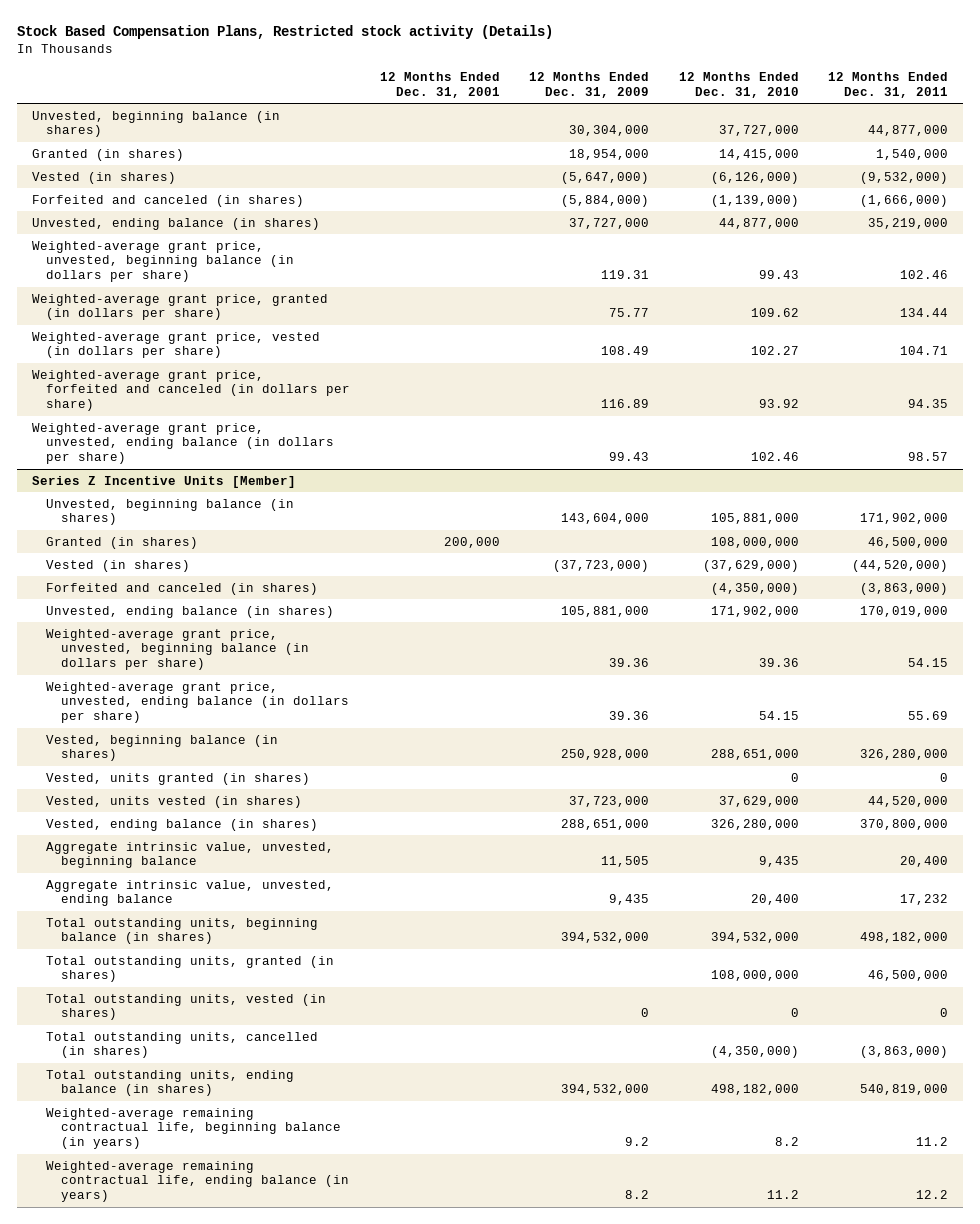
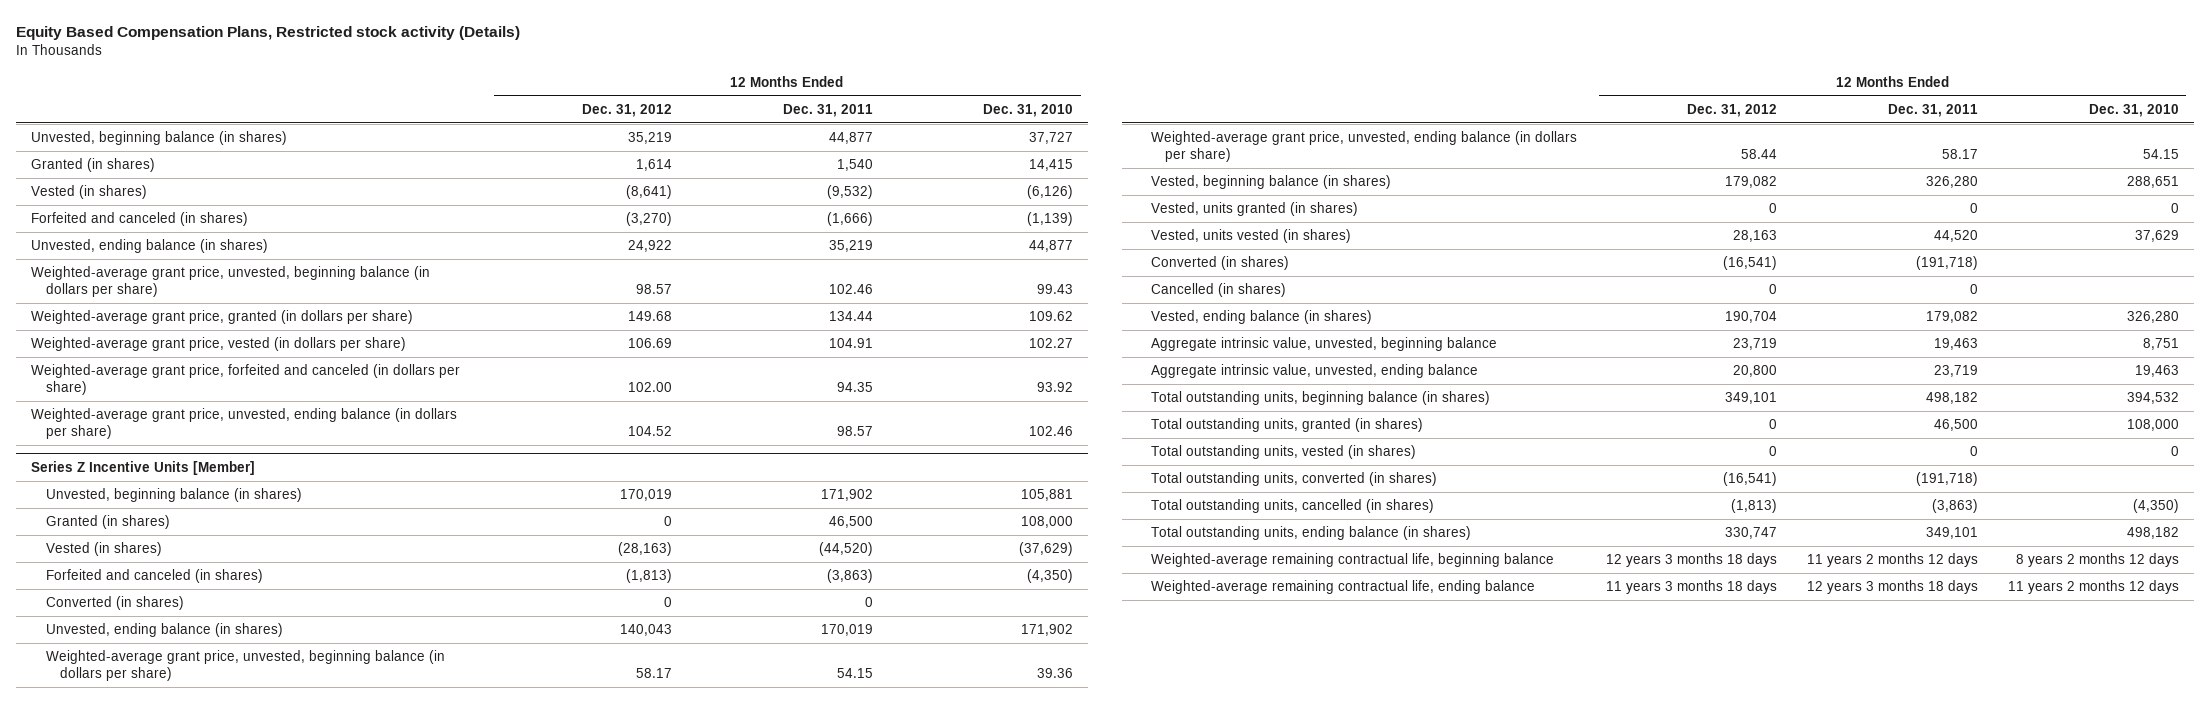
- Stock Based Compensation Plans, Restricted stock activity (Details)
+ Equity Based Compensation Plans, Restricted stock activity (Details)
- | 12 Months Ended Dec. 31, 2001 | 12 Months Ended Dec. 31, 2009 | 12 Months Ended Dec. 31, 2010 | 12 Months Ended Dec. 31, 2011
+ | 12 Months Ended Dec. 31, 2012 | 12 Months Ended Dec. 31, 2011 | 12 Months Ended Dec. 31, 2010
- Unvested, beginning balance (in shares) | | 30,304,000 | 37,727,000 | 44,877,000
- Granted (in shares) | | 18,954,000 | 14,415,000 | 1,540,000
- Vested (in shares) | | (5,647,000) | (6,126,000) | (9,532,000)
- Forfeited and canceled (in shares) | | (5,884,000) | (1,139,000) | (1,666,000)
- Unvested, ending balance (in shares) | | 37,727,000 | 44,877,000 | 35,219,000
+ Unvested, beginning balance (in shares) | 35,219 | 44,877 | 37,727
+ Granted (in shares) | 1,614 | 1,540 | 14,415
+ Vested (in shares) | (8,641) | (9,532) | (6,126)
+ Forfeited and canceled (in shares) | (3,270) | (1,666) | (1,139)
+ Unvested, ending balance (in shares) | 24,922 | 35,219 | 44,877
- Weighted-average grant price, vested (in dollars per share) | | 108.49 | 102.27 | 104.71
+ Weighted-average grant price, vested (in dollars per share) | 106.69 | 104.91 | 102.27
@ Series Z Incentive Units [Member]
- Unvested, beginning balance (in shares) | | 143,604,000 | 105,881,000 | 171,902,000
- Granted (in shares) | 200,000 | | 108,000,000 | 46,500,000
- Vested (in shares) | | (37,723,000) | (37,629,000) | (44,520,000)
- Forfeited and canceled (in shares) | | | (4,350,000) | (3,863,000)
- Unvested, ending balance (in shares) | | 105,881,000 | 171,902,000 | 170,019,000
+ Unvested, beginning balance (in shares) | 170,019 | 171,902 | 105,881
+ Granted (in shares) | 0 | 46,500 | 108,000
+ Vested (in shares) | (28,163) | (44,520) | (37,629)
+ Forfeited and canceled (in shares) | (1,813) | (3,863) | (4,350)
+ Converted (in shares) | 0 | 0 |
+ Unvested, ending balance (in shares) | 140,043 | 170,019 | 171,902
- Weighted-average grant price, unvested, ending balance (in dollars per share) | | 39.36 | 54.15 | 55.69
- Vested, beginning balance (in shares) | | 250,928,000 | 288,651,000 | 326,280,000
+ Weighted-average grant price, unvested, ending balance (in dollars per share) | 58.44 | 58.17 | 54.15
+ Vested, beginning balance (in shares) | 179,082 | 326,280 | 288,651
- Vested, units vested (in shares) | | 37,723,000 | 37,629,000 | 44,520,000
- Vested, ending balance (in shares) | | 288,651,000 | 326,280,000 | 370,800,000
- Aggregate intrinsic value, unvested, beginning balance | | 11,505 | 9,435 | 20,400
- Aggregate intrinsic value, unvested, ending balance | | 9,435 | 20,400 | 17,232
- Total outstanding units, beginning balance (in shares) | | 394,532,000 | 394,532,000 | 498,182,000
- Total outstanding units, granted (in shares) | | | 108,000,000 | 46,500,000
+ Vested, units vested (in shares) | 28,163 | 44,520 | 37,629
+ Converted (in shares) | (16,541) | (191,718) |
+ Cancelled (in shares) | 0 | 0 |
+ Vested, ending balance (in shares) | 190,704 | 179,082 | 326,280
+ Aggregate intrinsic value, unvested, beginning balance | 23,719 | 19,463 | 8,751
+ Aggregate intrinsic value, unvested, ending balance | 20,800 | 23,719 | 19,463
+ Total outstanding units, beginning balance (in shares) | 349,101 | 498,182 | 394,532
+ Total outstanding units, granted (in shares) | 0 | 46,500 | 108,000
- Total outstanding units, cancelled (in shares) | | | (4,350,000) | (3,863,000)
- Total outstanding units, ending balance (in shares) | | 394,532,000 | 498,182,000 | 540,819,000
- Weighted-average remaining contractual life, beginning balance (in years) | | 9.2 | 8.2 | 11.2
- Weighted-average remaining contractual life, ending balance (in years) | | 8.2 | 11.2 | 12.2
+ Total outstanding units, converted (in shares) | (16,541) | (191,718) |
+ Total outstanding units, cancelled (in shares) | (1,813) | (3,863) | (4,350)
+ Total outstanding units, ending balance (in shares) | 330,747 | 349,101 | 498,182
+ Weighted-average remaining contractual life, beginning balance | 12 years 3 months 18 days | 11 years 2 months 12 days | 8 years 2 months 12 days
+ Weighted-average remaining contractual life, ending balance | 11 years 3 months 18 days | 12 years 3 months 18 days | 11 years 2 months 12 days

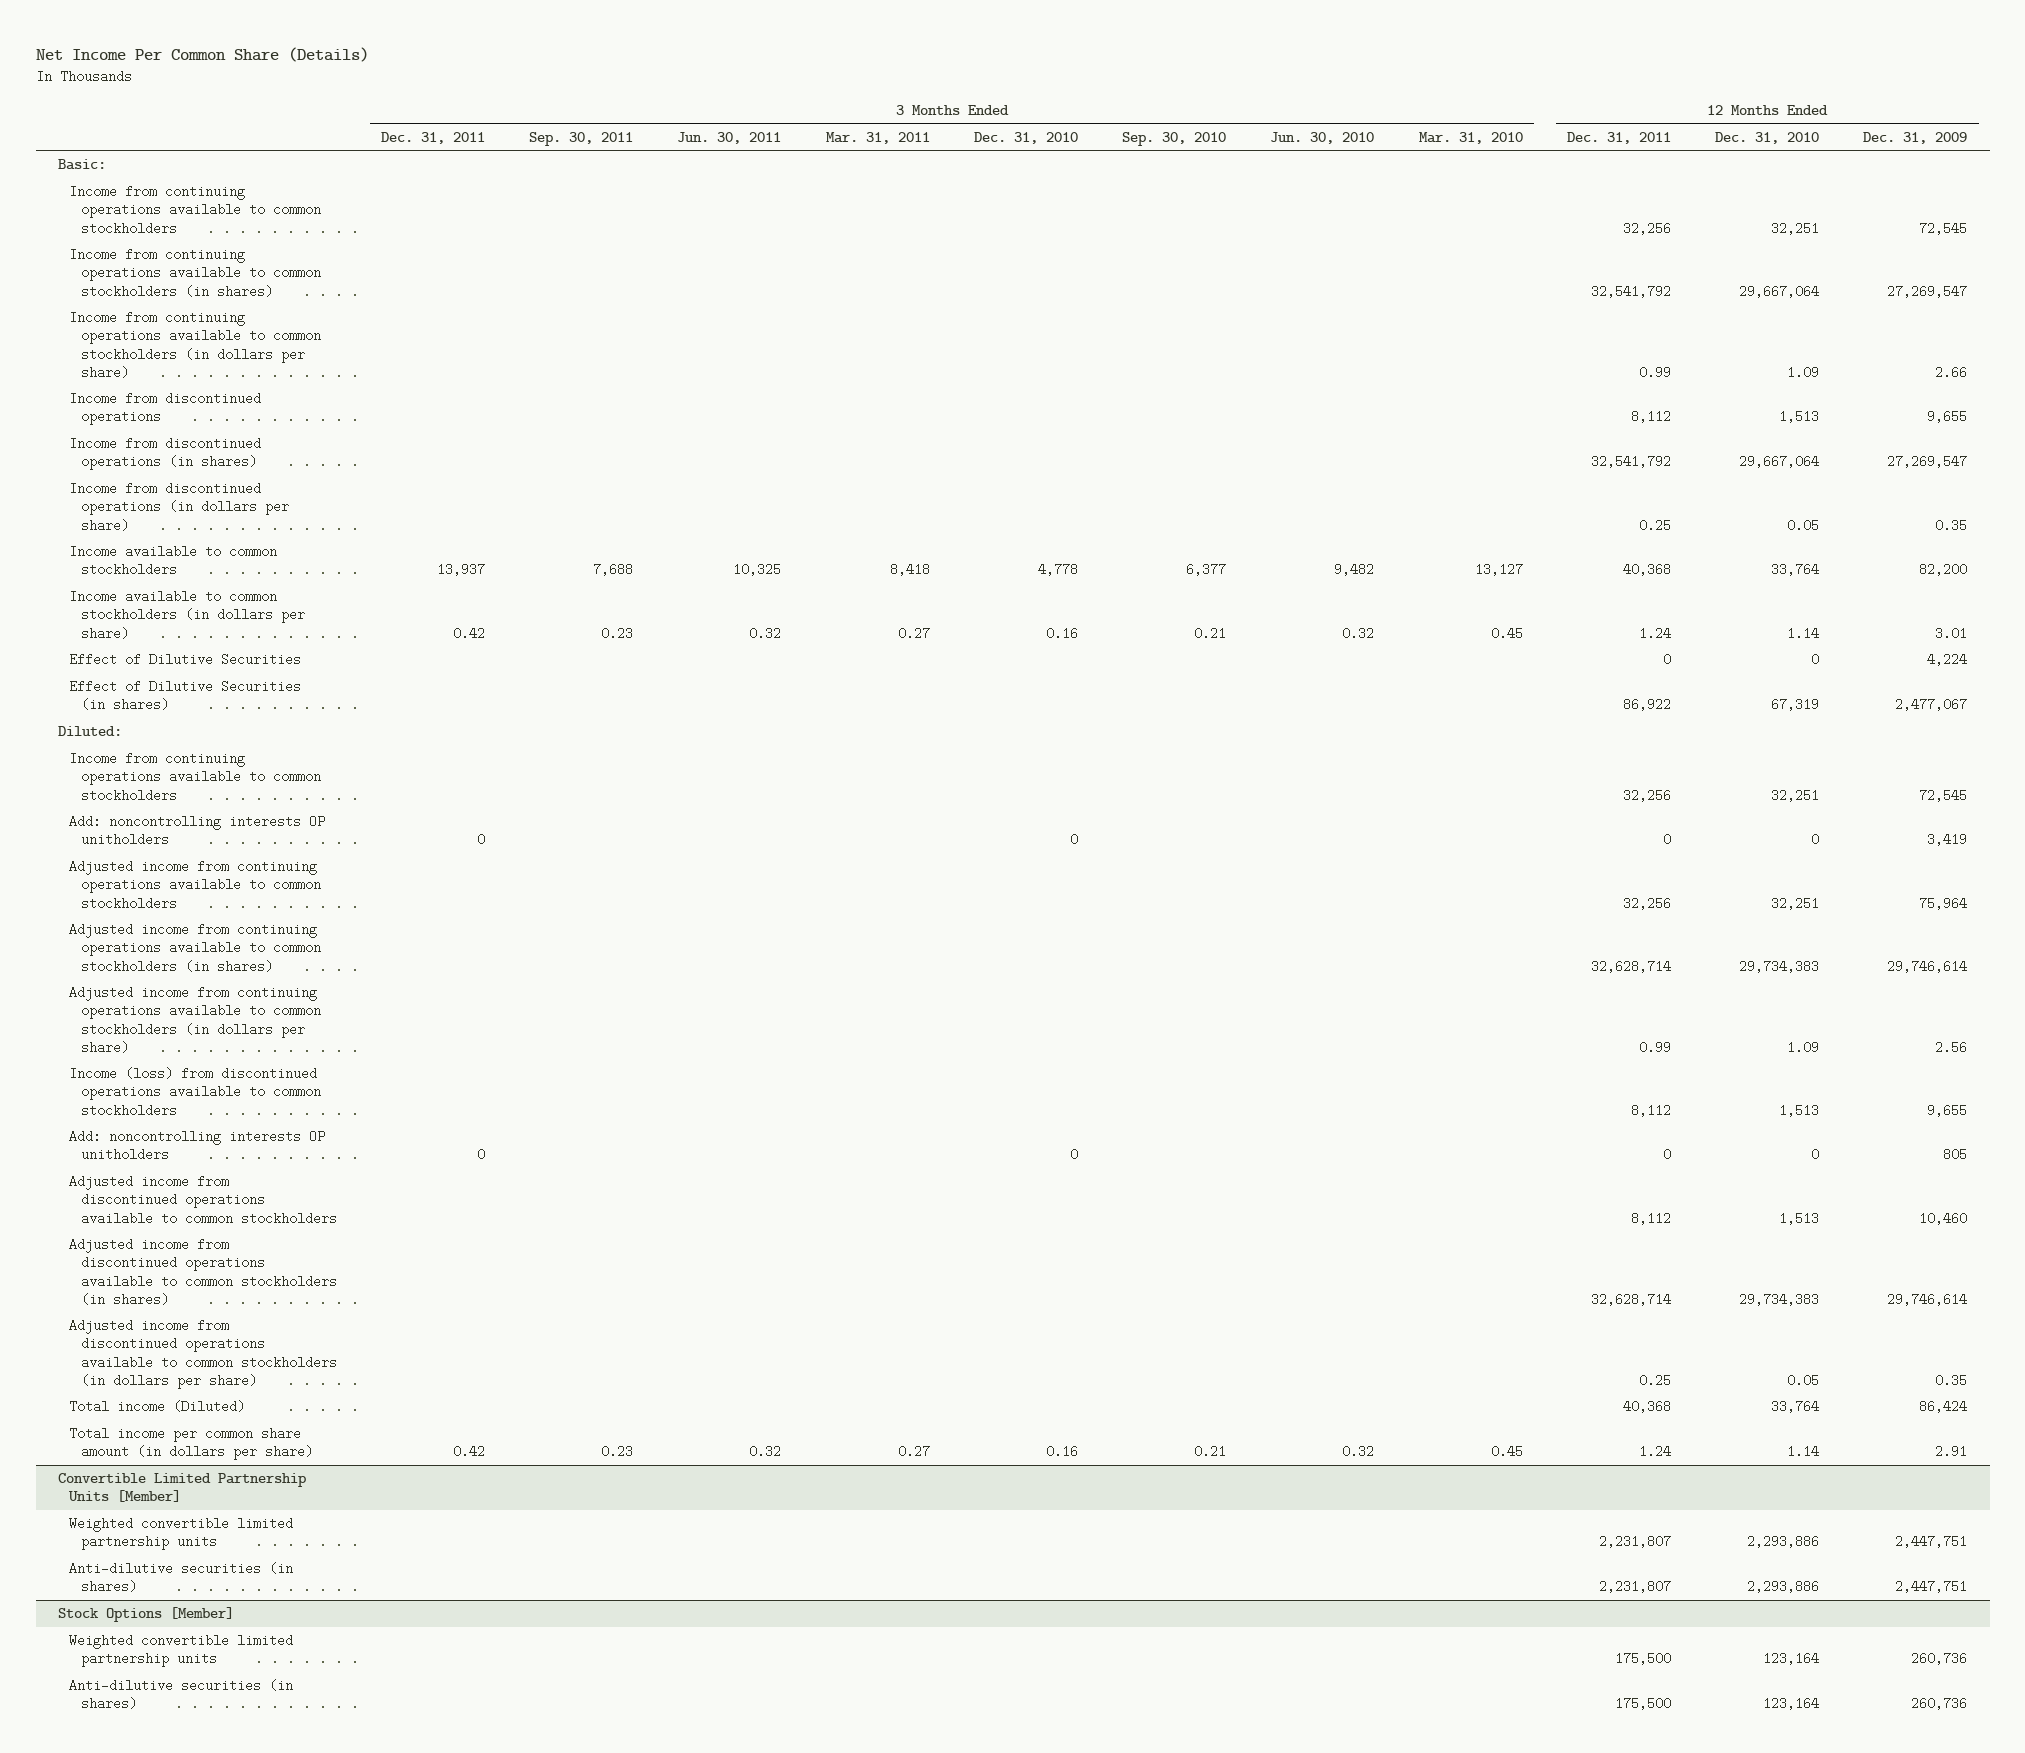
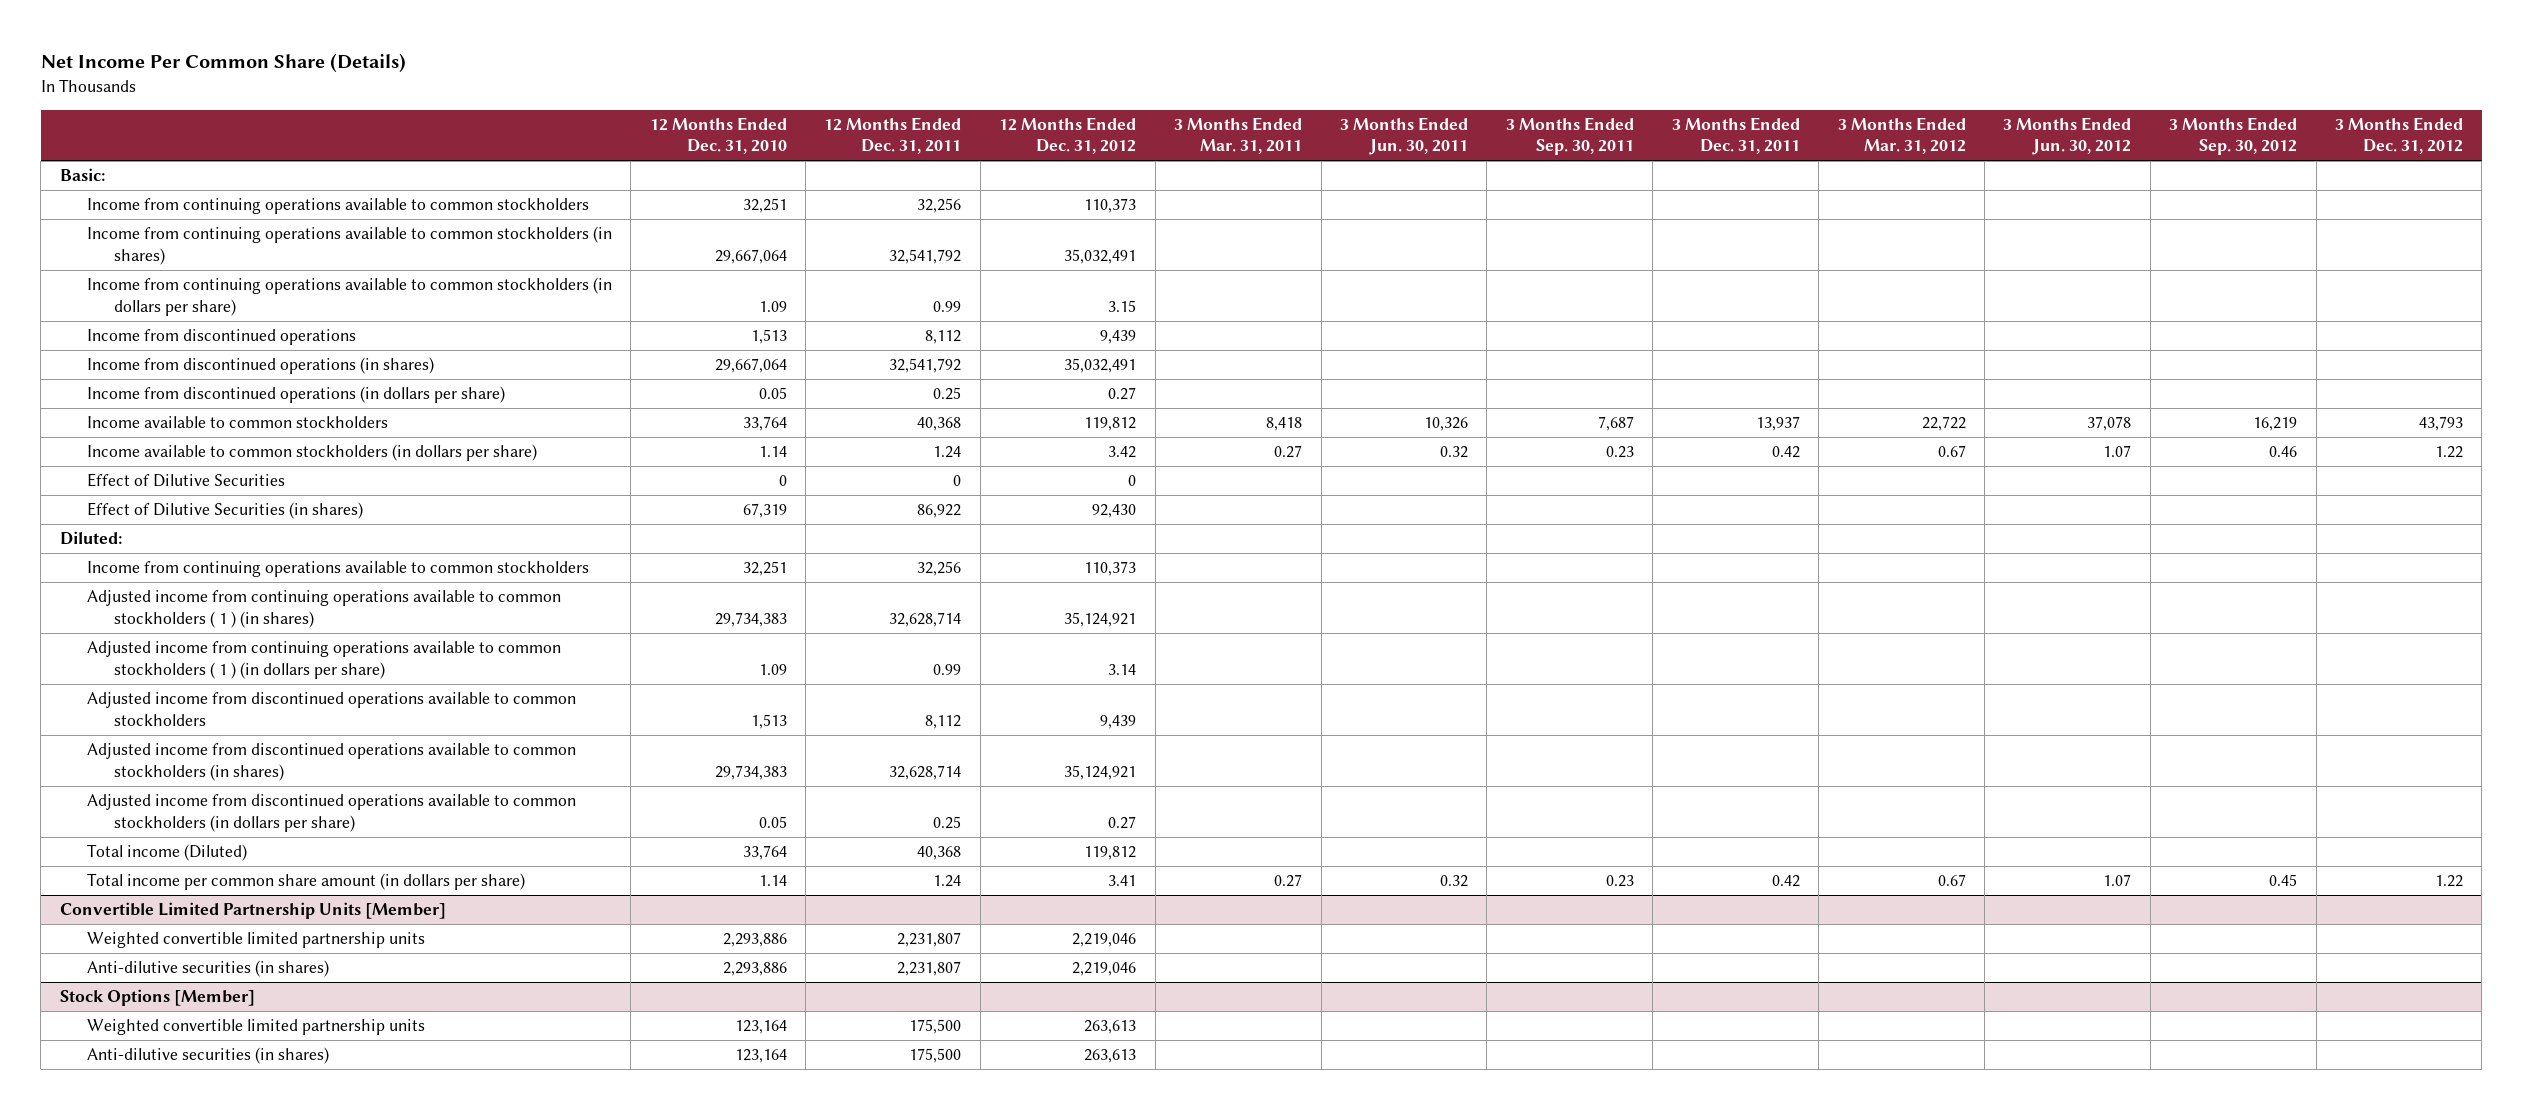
- | 3 Months Ended Dec. 31, 2011 | 3 Months Ended Sep. 30, 2011 | 3 Months Ended Jun. 30, 2011 | 3 Months Ended Mar. 31, 2011 | 3 Months Ended Dec. 31, 2010 | 3 Months Ended Sep. 30, 2010 | 3 Months Ended Jun. 30, 2010 | 3 Months Ended Mar. 31, 2010 | 12 Months Ended Dec. 31, 2011 | 12 Months Ended Dec. 31, 2010 | 12 Months Ended Dec. 31, 2009
+ | 12 Months Ended Dec. 31, 2010 | 12 Months Ended Dec. 31, 2011 | 12 Months Ended Dec. 31, 2012 | 3 Months Ended Mar. 31, 2011 | 3 Months Ended Jun. 30, 2011 | 3 Months Ended Sep. 30, 2011 | 3 Months Ended Dec. 31, 2011 | 3 Months Ended Mar. 31, 2012 | 3 Months Ended Jun. 30, 2012 | 3 Months Ended Sep. 30, 2012 | 3 Months Ended Dec. 31, 2012
- Income available to common stockholders | 13,937 | 7,688 | 10,325 | 8,418 | 4,778 | 6,377 | 9,482 | 13,127 | 40,368 | 33,764 | 82,200
+ Income available to common stockholders | 33,764 | 40,368 | 119,812 | 8,418 | 10,326 | 7,687 | 13,937 | 22,722 | 37,078 | 16,219 | 43,793
- Add: noncontrolling interests OP unitholders | 0 | | | | 0 | | | | 0 | 0 | 3,419
- Adjusted income from continuing operations available to common stockholders | | | | | | | | | 32,256 | 32,251 | 75,964
- Adjusted income from continuing operations available to common stockholders (in shares) | | | | | | | | | 32,628,714 | 29,734,383 | 29,746,614
- Adjusted income from continuing operations available to common stockholders (in dollars per share) | | | | | | | | | 0.99 | 1.09 | 2.56
- Income (loss) from discontinued operations available to common stockholders | | | | | | | | | 8,112 | 1,513 | 9,655
- Add: noncontrolling interests OP unitholders | 0 | | | | 0 | | | | 0 | 0 | 805
+ Adjusted income from continuing operations available to common stockholders ( 1 ) (in shares) | 29,734,383 | 32,628,714 | 35,124,921 | | | | | | | |
+ Adjusted income from continuing operations available to common stockholders ( 1 ) (in dollars per share) | 1.09 | 0.99 | 3.14 | | | | | | | |

